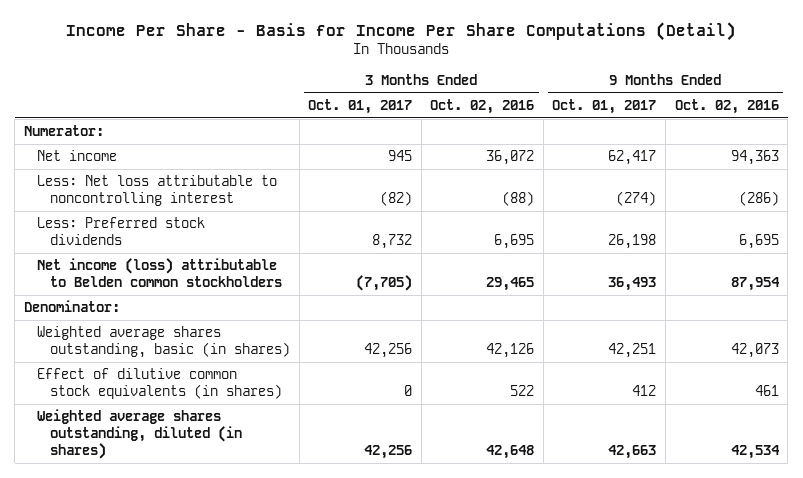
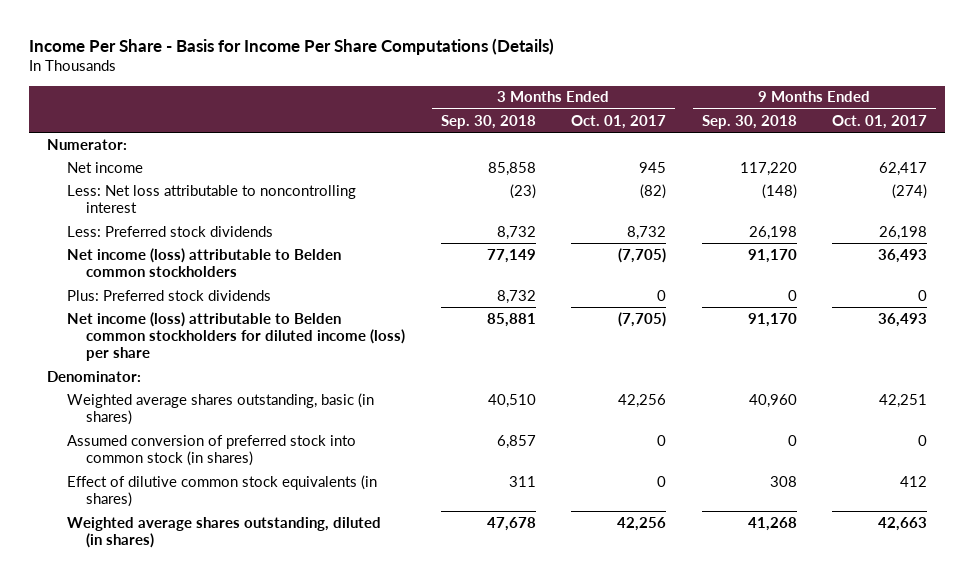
- Income Per Share - Basis for Income Per Share Computations (Detail)
+ Income Per Share - Basis for Income Per Share Computations (Details)
- | 3 Months Ended Oct. 01, 2017 | 3 Months Ended Oct. 02, 2016 | 9 Months Ended Oct. 01, 2017 | 9 Months Ended Oct. 02, 2016
+ | 3 Months Ended Sep. 30, 2018 | 3 Months Ended Oct. 01, 2017 | 9 Months Ended Sep. 30, 2018 | 9 Months Ended Oct. 01, 2017
+ Plus: Preferred stock dividends | 8,732 | 0 | 0 | 0
+ Net income (loss) attributable to Belden common stockholders for diluted income (loss) per share | 85,881 | (7,705) | 91,170 | 36,493
+ Assumed conversion of preferred stock into common stock (in shares) | 6,857 | 0 | 0 | 0

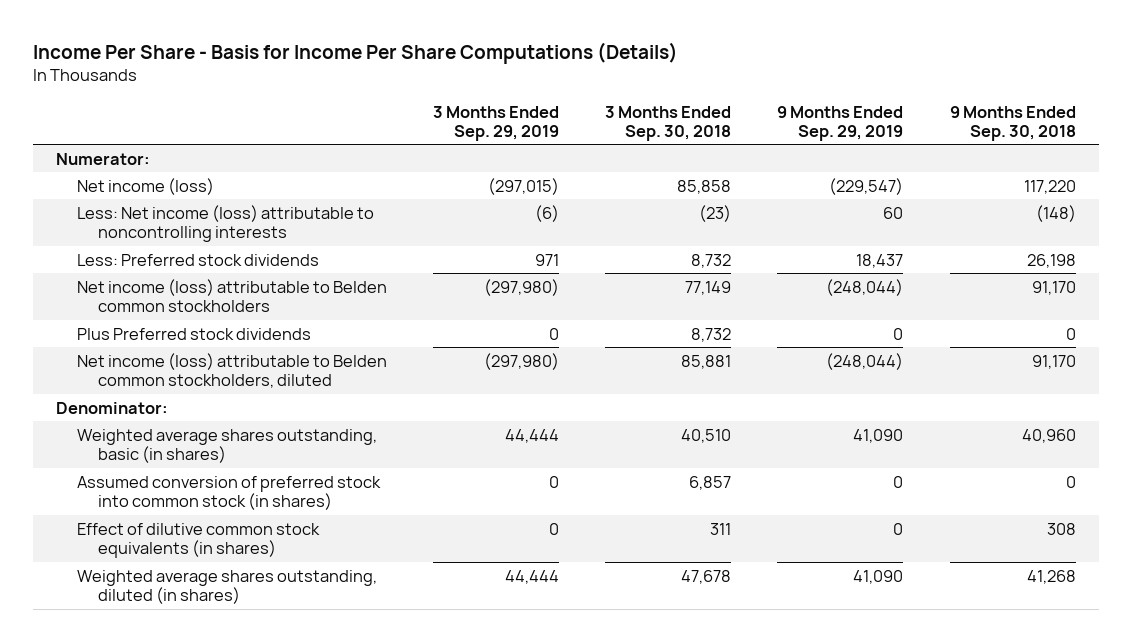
- | 3 Months Ended Sep. 30, 2018 | 3 Months Ended Oct. 01, 2017 | 9 Months Ended Sep. 30, 2018 | 9 Months Ended Oct. 01, 2017
+ | 3 Months Ended Sep. 29, 2019 | 3 Months Ended Sep. 30, 2018 | 9 Months Ended Sep. 29, 2019 | 9 Months Ended Sep. 30, 2018
- Net income | 85,858 | 945 | 117,220 | 62,417
- Less: Net loss attributable to noncontrolling interest | (23) | (82) | (148) | (274)
+ Net income (loss) | (297,015) | 85,858 | (229,547) | 117,220
+ Less: Net income (loss) attributable to noncontrolling interests | (6) | (23) | 60 | (148)
- Plus: Preferred stock dividends | 8,732 | 0 | 0 | 0
- Net income (loss) attributable to Belden common stockholders for diluted income (loss) per share | 85,881 | (7,705) | 91,170 | 36,493
+ Plus Preferred stock dividends | 0 | 8,732 | 0 | 0
+ Net income (loss) attributable to Belden common stockholders, diluted | (297,980) | 85,881 | (248,044) | 91,170

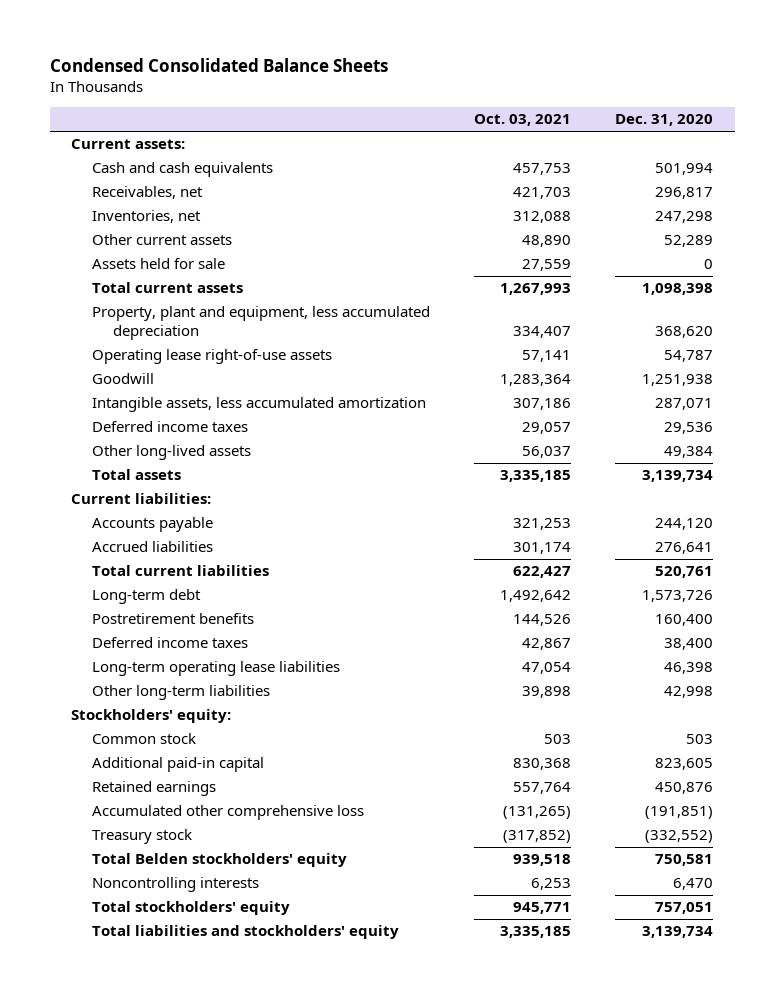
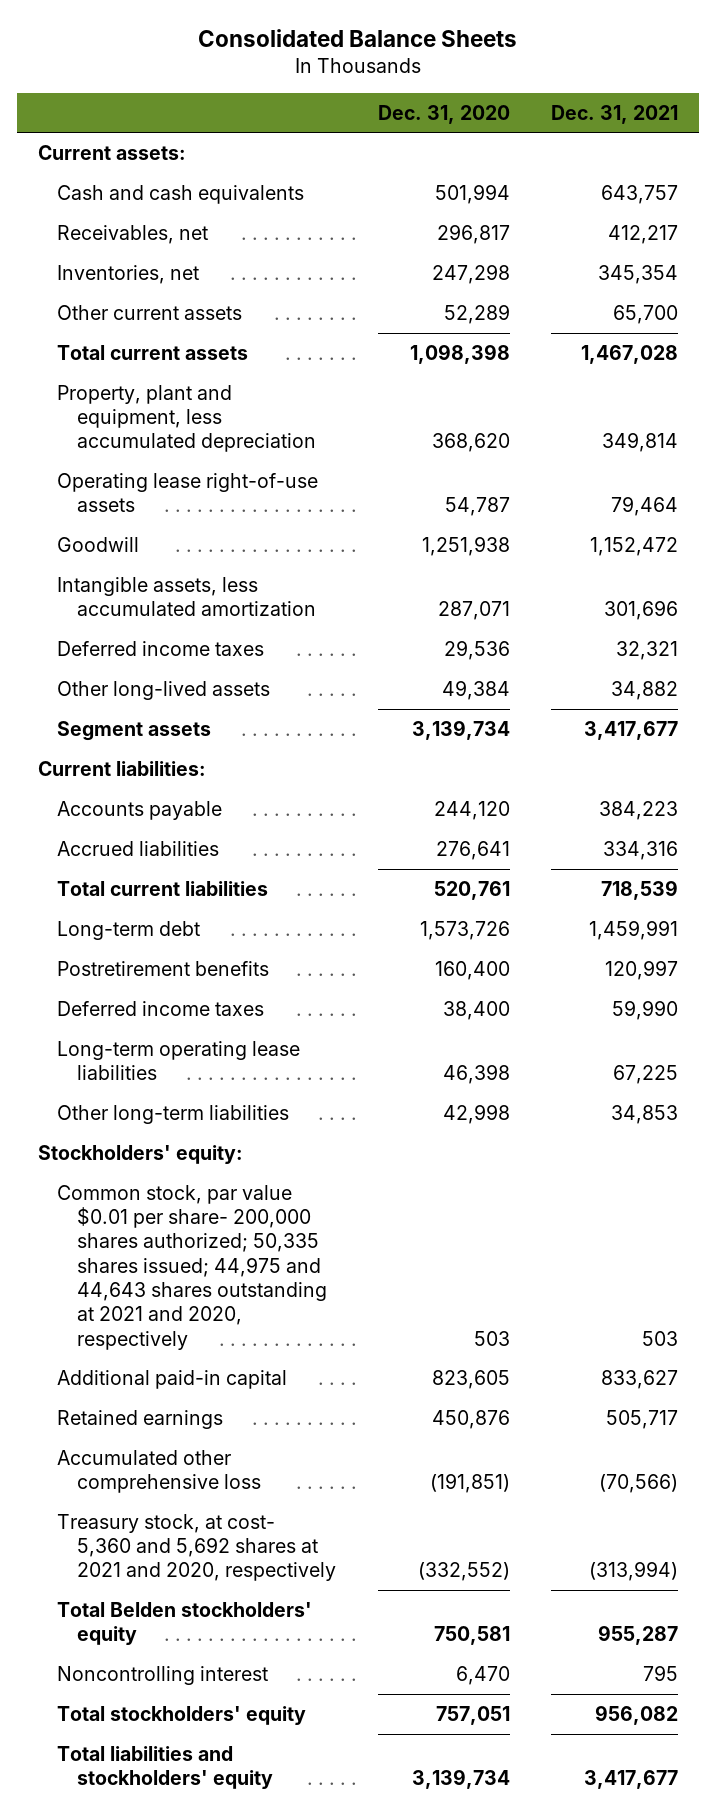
- Condensed Consolidated Balance Sheets
+ Consolidated Balance Sheets
- | Oct. 03, 2021 | Dec. 31, 2020
+ | Dec. 31, 2020 | Dec. 31, 2021
- Assets held for sale | 27,559 | 0
- Total assets | 3,335,185 | 3,139,734
+ Segment assets | 3,139,734 | 3,417,677
- Common stock | 503 | 503
+ Common stock, par value $0.01 per share- 200,000 shares authorized; 50,335 shares issued; 44,975 and 44,643 shares outstanding at 2021 and 2020, respectively | 503 | 503
- Treasury stock | (317,852) | (332,552)
+ Treasury stock, at cost- 5,360 and 5,692 shares at 2021 and 2020, respectively | (332,552) | (313,994)
- Noncontrolling interests | 6,253 | 6,470
+ Noncontrolling interest | 6,470 | 795

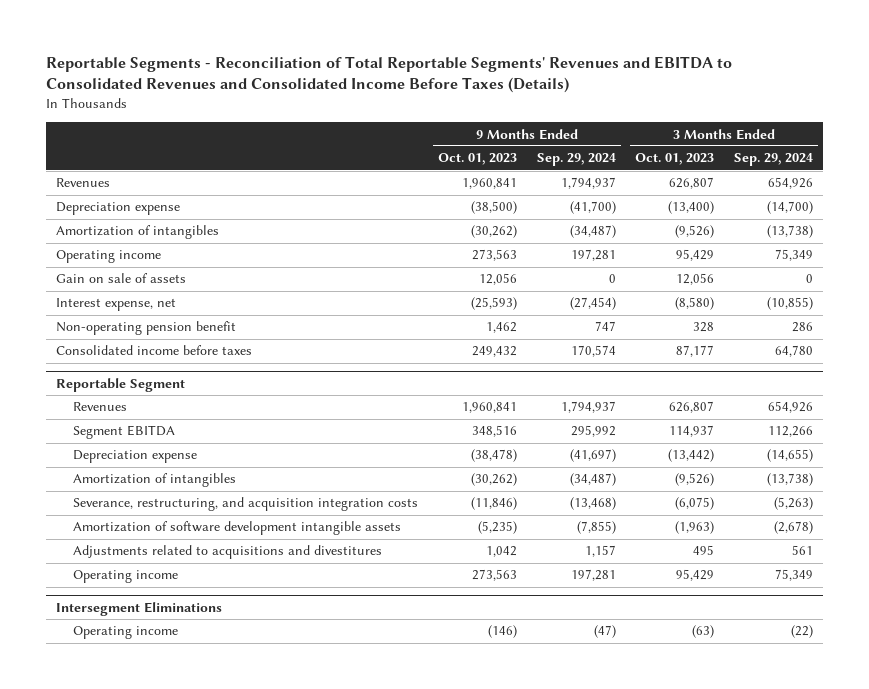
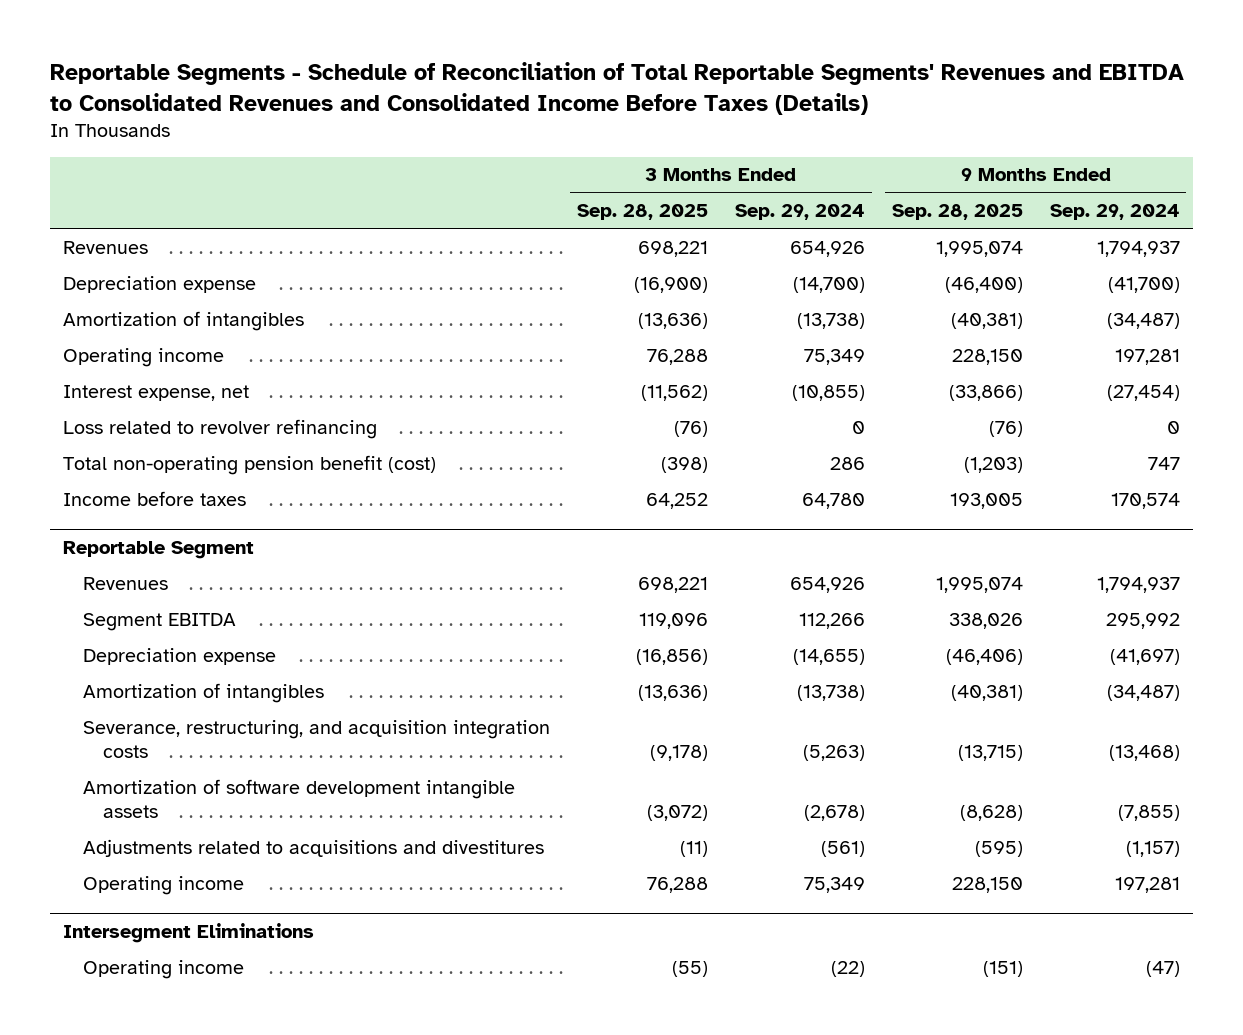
- Reportable Segments - Reconciliation of Total Reportable Segments' Revenues and EBITDA to Consolidated Revenues and Consolidated Income Before Taxes (Details)
+ Reportable Segments - Schedule of Reconciliation of Total Reportable Segments' Revenues and EBITDA to Consolidated Revenues and Consolidated Income Before Taxes (Details)
- | 9 Months Ended Oct. 01, 2023 | 9 Months Ended Sep. 29, 2024 | 3 Months Ended Oct. 01, 2023 | 3 Months Ended Sep. 29, 2024
+ | 3 Months Ended Sep. 28, 2025 | 3 Months Ended Sep. 29, 2024 | 9 Months Ended Sep. 28, 2025 | 9 Months Ended Sep. 29, 2024
- Gain on sale of assets | 12,056 | 0 | 12,056 | 0
- Non-operating pension benefit | 1,462 | 747 | 328 | 286
- Consolidated income before taxes | 249,432 | 170,574 | 87,177 | 64,780
+ Loss related to revolver refinancing | (76) | 0 | (76) | 0
+ Total non-operating pension benefit (cost) | (398) | 286 | (1,203) | 747
+ Income before taxes | 64,252 | 64,780 | 193,005 | 170,574
@ Reportable Segment
- Adjustments related to acquisitions and divestitures | 1,042 | 1,157 | 495 | 561
+ Adjustments related to acquisitions and divestitures | (11) | (561) | (595) | (1,157)

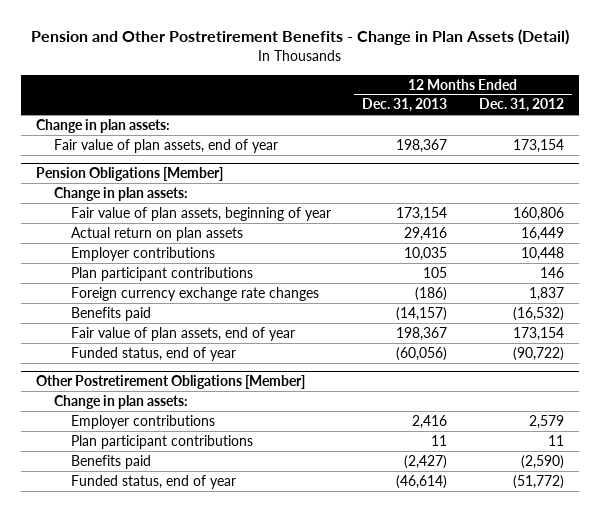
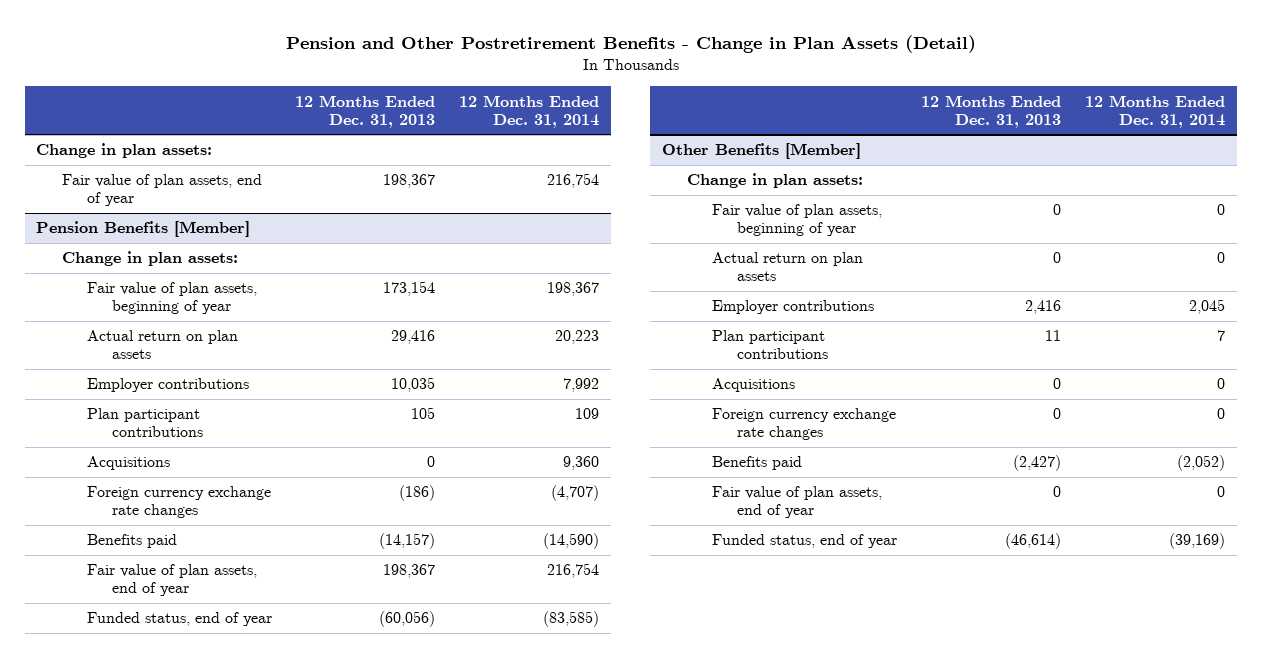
- | 12 Months Ended Dec. 31, 2013 | 12 Months Ended Dec. 31, 2012
+ | 12 Months Ended Dec. 31, 2013 | 12 Months Ended Dec. 31, 2014
- Pension Obligations [Member]
+ Pension Benefits [Member]
+ Acquisitions | 0 | 9,360
- Other Postretirement Obligations [Member]
+ Other Benefits [Member]
+ Fair value of plan assets, beginning of year | 0 | 0
+ Actual return on plan assets | 0 | 0
+ Acquisitions | 0 | 0
+ Foreign currency exchange rate changes | 0 | 0
+ Fair value of plan assets, end of year | 0 | 0

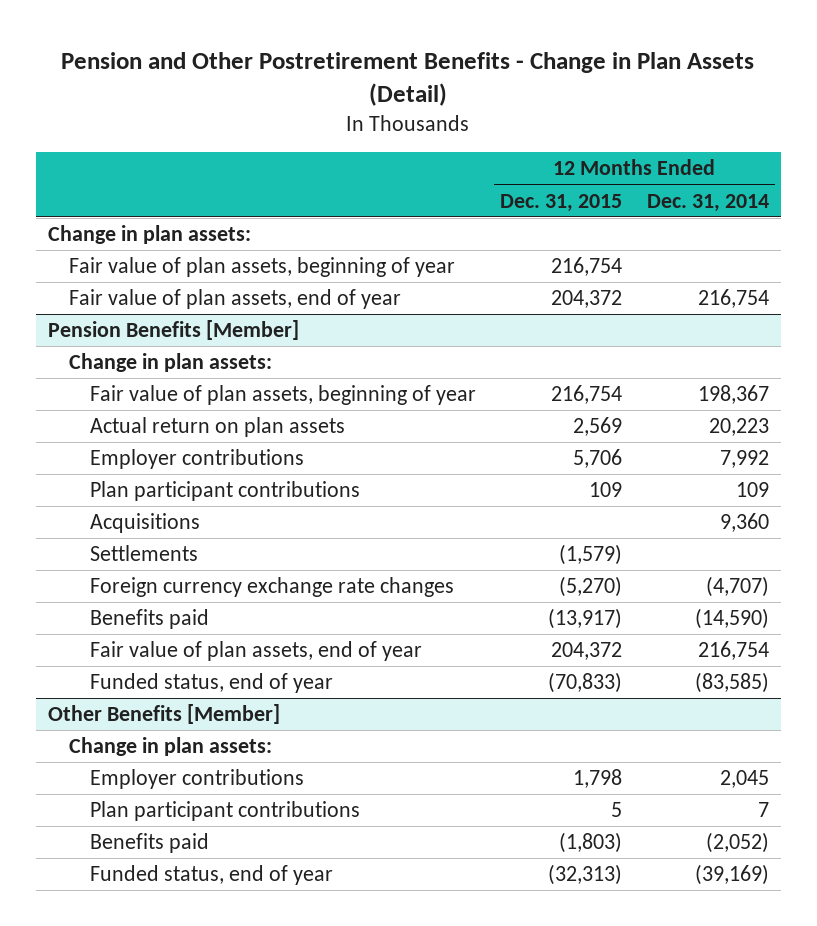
- | 12 Months Ended Dec. 31, 2013 | 12 Months Ended Dec. 31, 2014
+ | 12 Months Ended Dec. 31, 2015 | 12 Months Ended Dec. 31, 2014
+ Fair value of plan assets, beginning of year | 216,754 |
@ Pension Benefits [Member]
+ Settlements | (1,579) |
@ Other Benefits [Member]
- Fair value of plan assets, beginning of year | 0 | 0
- Actual return on plan assets | 0 | 0
- Acquisitions | 0 | 0
- Foreign currency exchange rate changes | 0 | 0
- Fair value of plan assets, end of year | 0 | 0

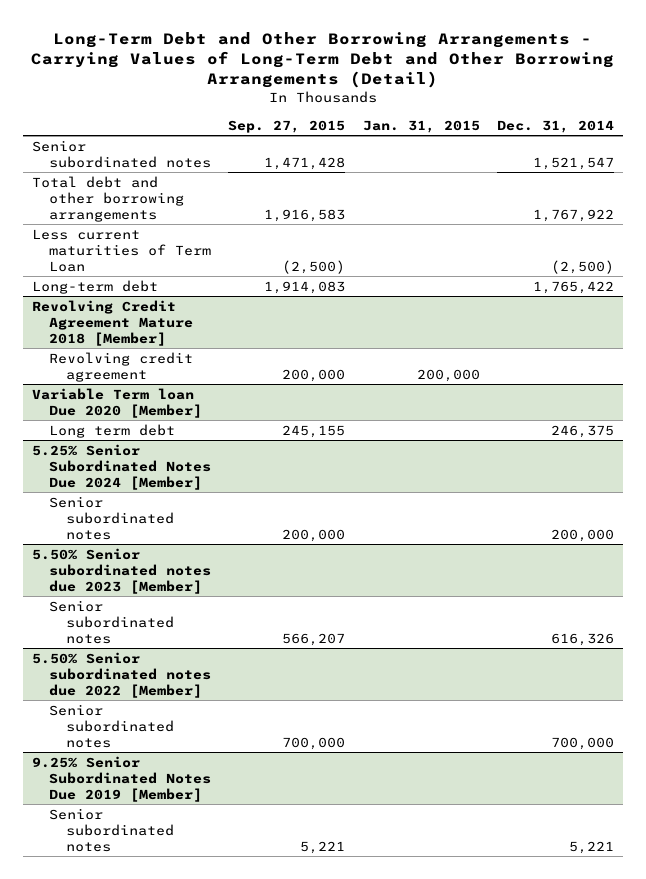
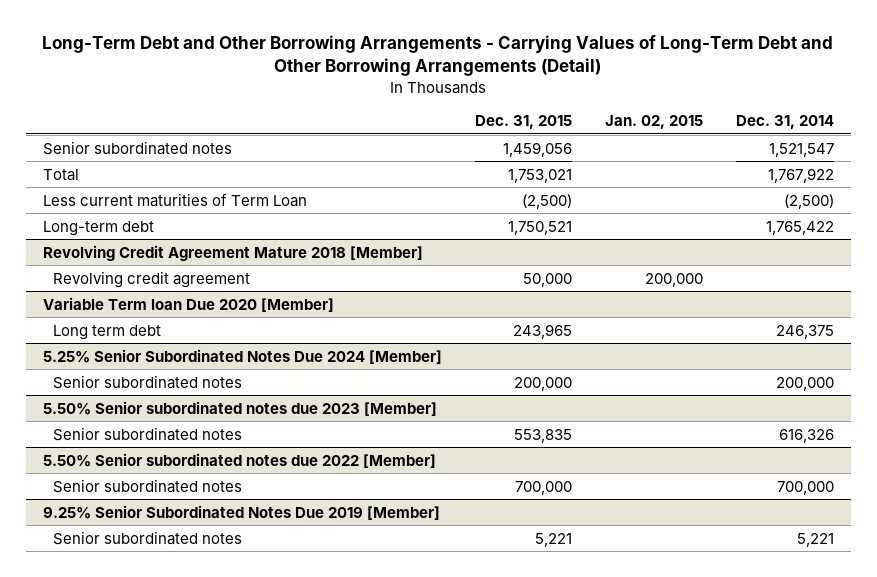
- | Sep. 27, 2015 | Jan. 31, 2015 | Dec. 31, 2014
+ | Dec. 31, 2015 | Jan. 02, 2015 | Dec. 31, 2014
- Total debt and other borrowing arrangements | 1,916,583 | | 1,767,922
+ Total | 1,753,021 | | 1,767,922

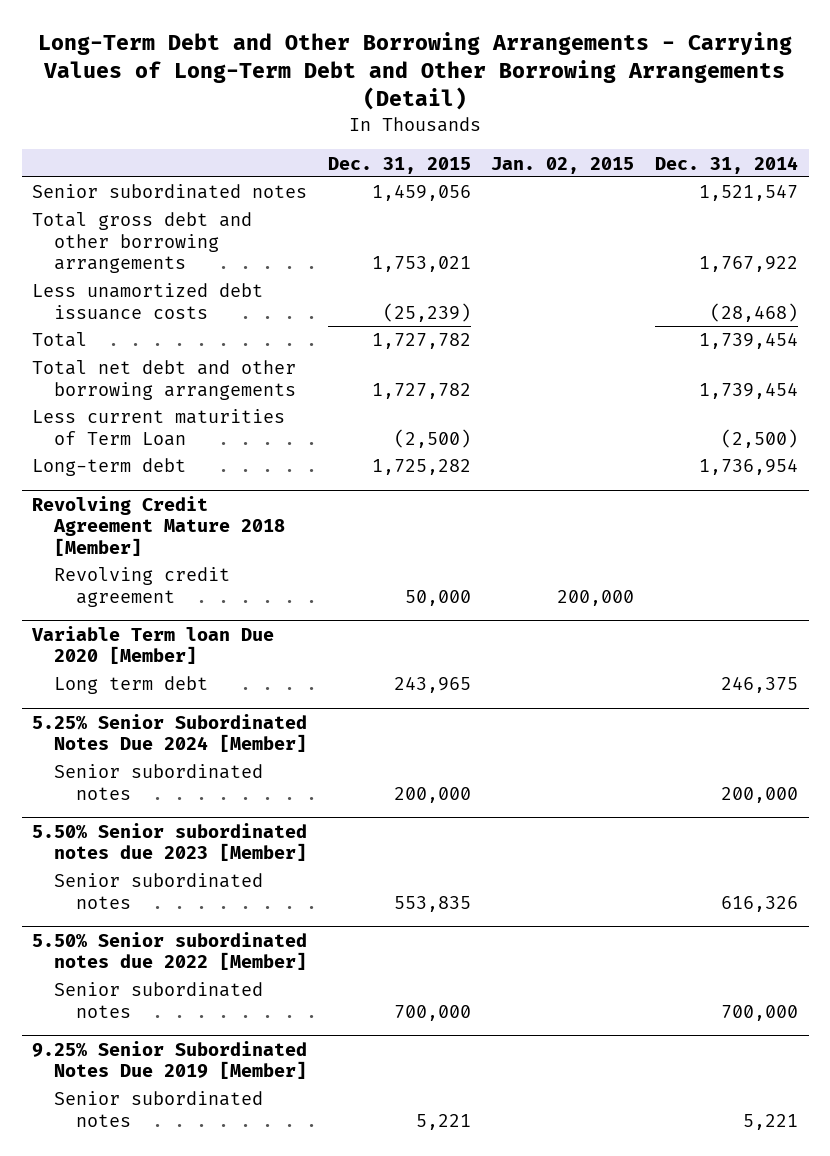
- Total | 1,753,021 | | 1,767,922
+ Total gross debt and other borrowing arrangements | 1,753,021 | | 1,767,922
+ Less unamortized debt issuance costs | (25,239) | | (28,468)
+ Total | 1,727,782 | | 1,739,454
+ Total net debt and other borrowing arrangements | 1,727,782 | | 1,739,454
- Long-term debt | 1,750,521 | | 1,765,422
+ Long-term debt | 1,725,282 | | 1,736,954

